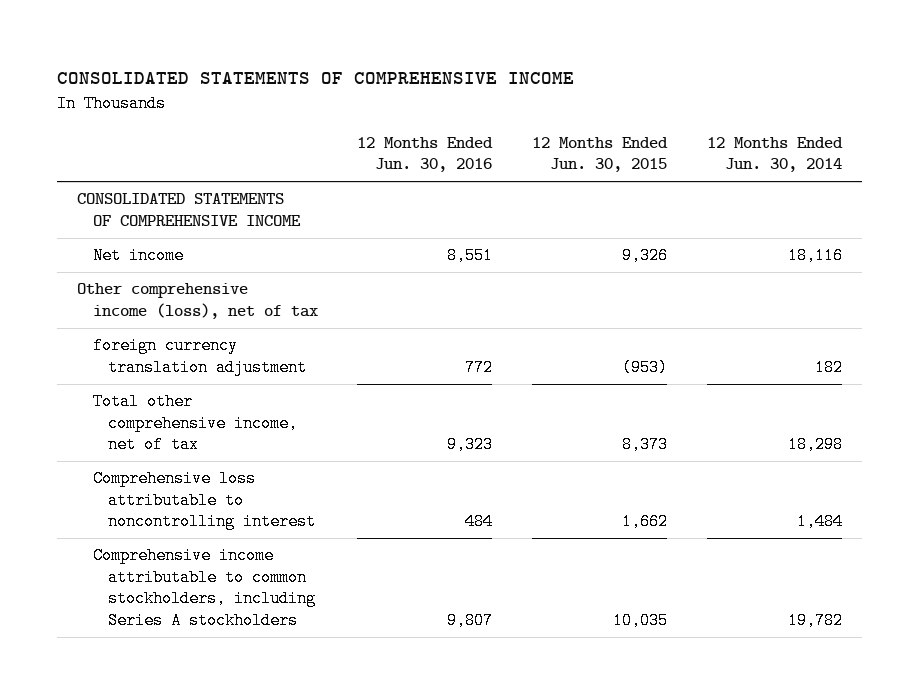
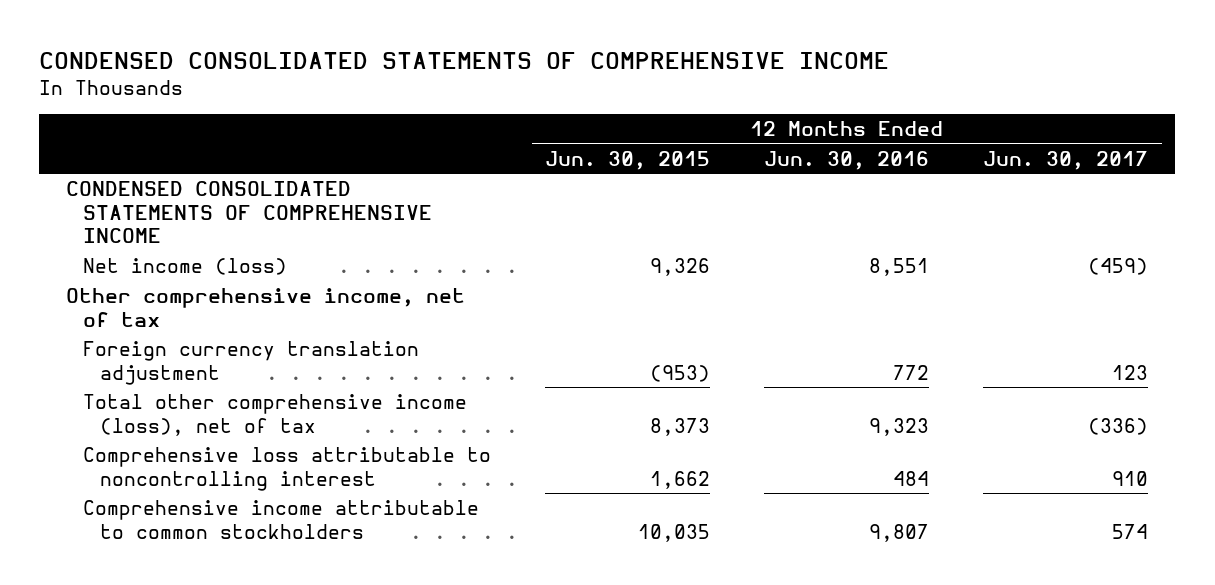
- CONSOLIDATED STATEMENTS OF COMPREHENSIVE INCOME
+ CONDENSED CONSOLIDATED STATEMENTS OF COMPREHENSIVE INCOME
- | 12 Months Ended Jun. 30, 2016 | 12 Months Ended Jun. 30, 2015 | 12 Months Ended Jun. 30, 2014
+ | 12 Months Ended Jun. 30, 2015 | 12 Months Ended Jun. 30, 2016 | 12 Months Ended Jun. 30, 2017
- CONSOLIDATED STATEMENTS OF COMPREHENSIVE INCOME
- Net income | 8,551 | 9,326 | 18,116
- Other comprehensive income (loss), net of tax
- foreign currency translation adjustment | 772 | (953) | 182
- Total other comprehensive income, net of tax | 9,323 | 8,373 | 18,298
+ CONDENSED CONSOLIDATED STATEMENTS OF COMPREHENSIVE INCOME
+ Net income (loss) | 9,326 | 8,551 | (459)
+ Other comprehensive income, net of tax
+ Foreign currency translation adjustment | (953) | 772 | 123
+ Total other comprehensive income (loss), net of tax | 8,373 | 9,323 | (336)
- Comprehensive income attributable to common stockholders, including Series A stockholders | 9,807 | 10,035 | 19,782
+ Comprehensive income attributable to common stockholders | 10,035 | 9,807 | 574

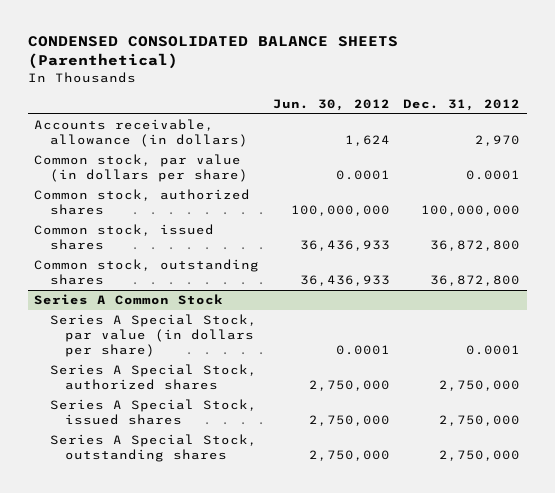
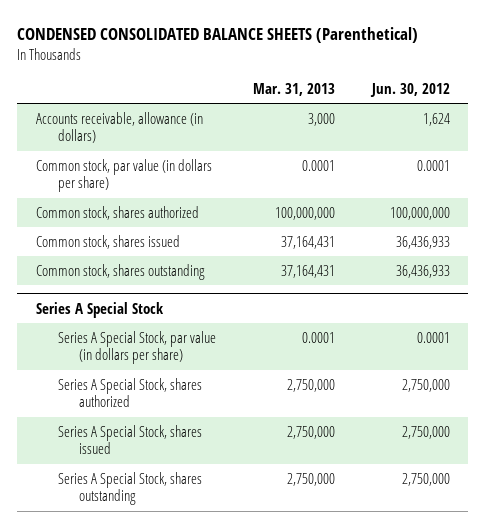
- | Jun. 30, 2012 | Dec. 31, 2012
+ | Mar. 31, 2013 | Jun. 30, 2012
- Common stock, authorized shares | 100,000,000 | 100,000,000
- Common stock, issued shares | 36,436,933 | 36,872,800
- Common stock, outstanding shares | 36,436,933 | 36,872,800
- Series A Common Stock
+ Common stock, shares authorized | 100,000,000 | 100,000,000
+ Common stock, shares issued | 37,164,431 | 36,436,933
+ Common stock, shares outstanding | 37,164,431 | 36,436,933
+ Series A Special Stock
- Series A Special Stock, authorized shares | 2,750,000 | 2,750,000
- Series A Special Stock, issued shares | 2,750,000 | 2,750,000
- Series A Special Stock, outstanding shares | 2,750,000 | 2,750,000
+ Series A Special Stock, shares authorized | 2,750,000 | 2,750,000
+ Series A Special Stock, shares issued | 2,750,000 | 2,750,000
+ Series A Special Stock, shares outstanding | 2,750,000 | 2,750,000

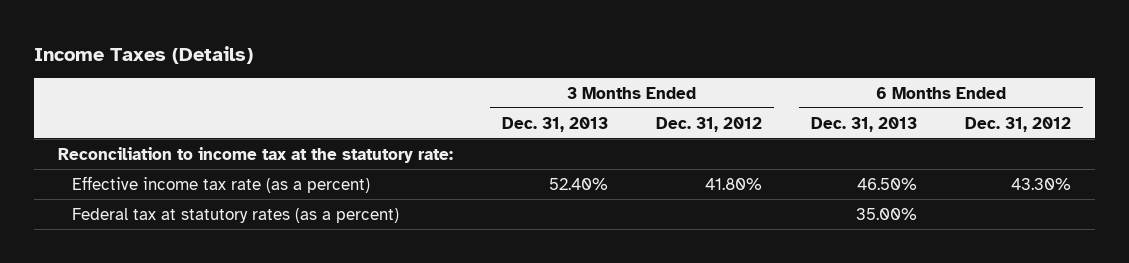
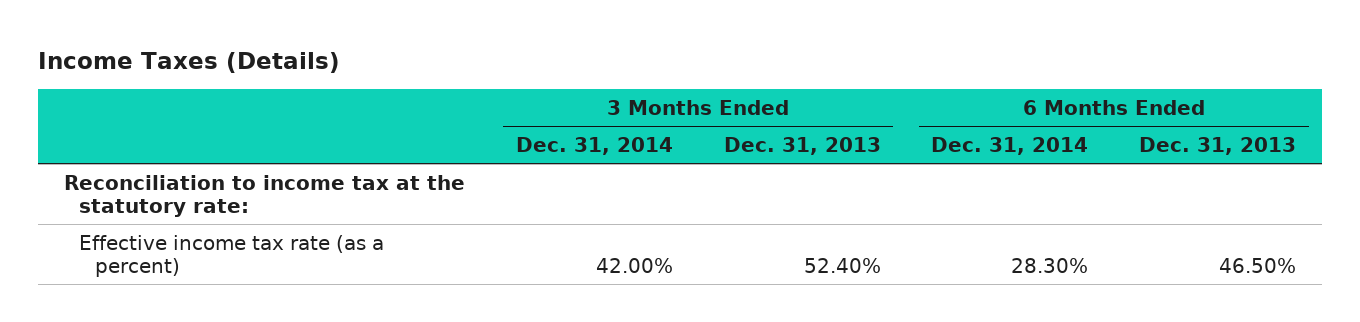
- | 3 Months Ended Dec. 31, 2013 | 3 Months Ended Dec. 31, 2012 | 6 Months Ended Dec. 31, 2013 | 6 Months Ended Dec. 31, 2012
+ | 3 Months Ended Dec. 31, 2014 | 3 Months Ended Dec. 31, 2013 | 6 Months Ended Dec. 31, 2014 | 6 Months Ended Dec. 31, 2013
- Federal tax at statutory rates (as a percent) | | | 35.00% |

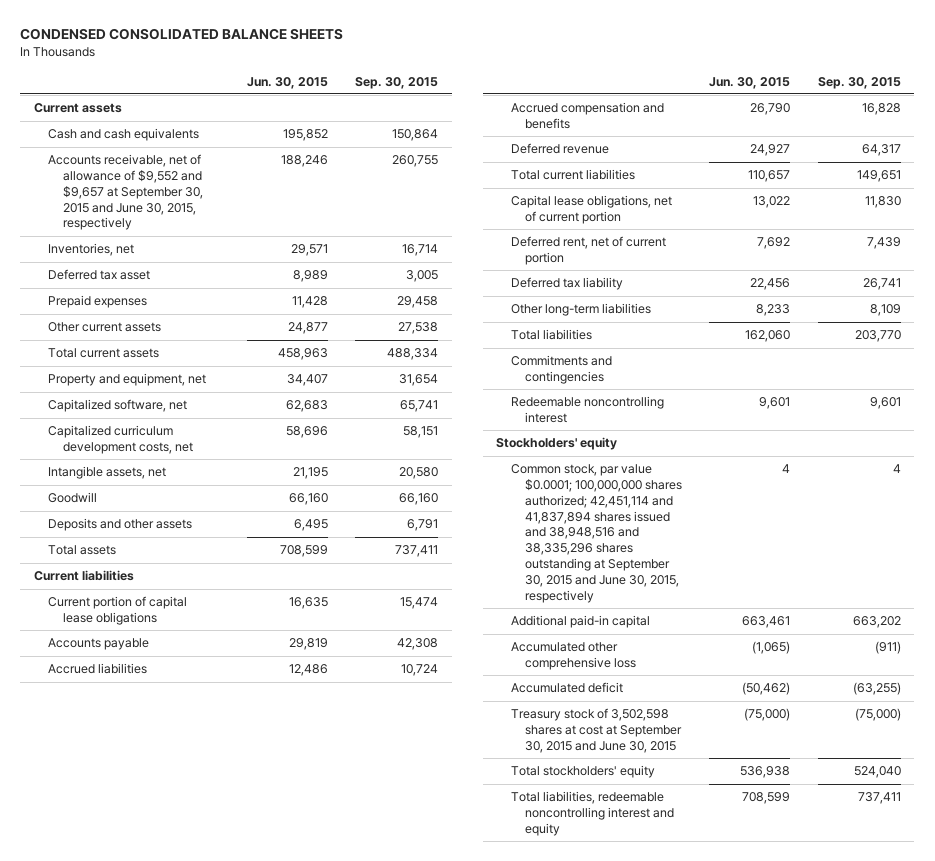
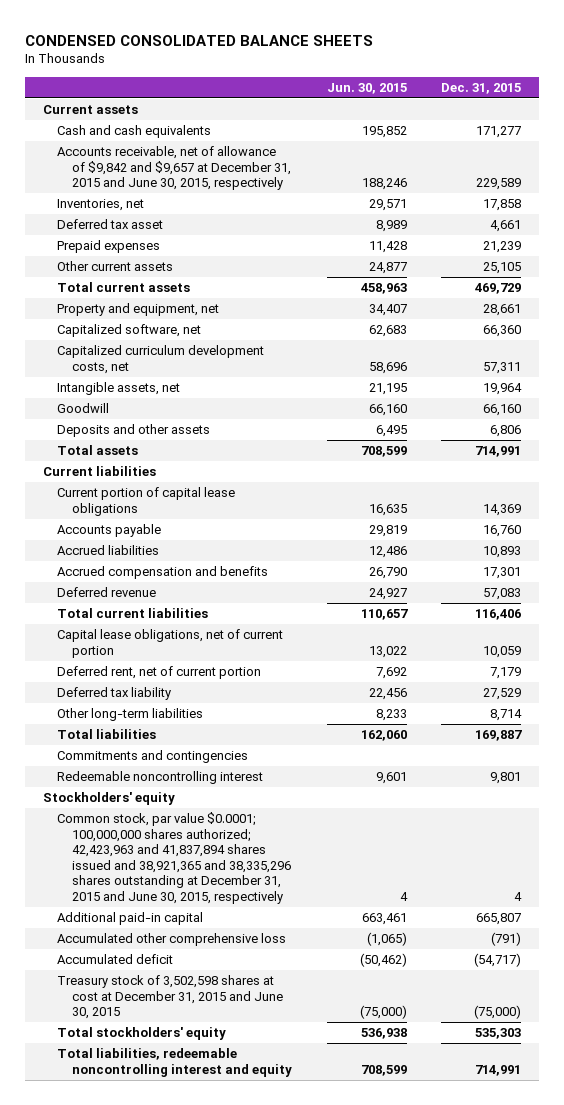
- | Jun. 30, 2015 | Sep. 30, 2015
+ | Jun. 30, 2015 | Dec. 31, 2015
- Accounts receivable, net of allowance of $9,552 and $9,657 at September 30, 2015 and June 30, 2015, respectively | 188,246 | 260,755
+ Accounts receivable, net of allowance of $9,842 and $9,657 at December 31, 2015 and June 30, 2015, respectively | 188,246 | 229,589
- Common stock, par value $0.0001; 100,000,000 shares authorized; 42,451,114 and 41,837,894 shares issued and 38,948,516 and 38,335,296 shares outstanding at September 30, 2015 and June 30, 2015, respectively | 4 | 4
+ Common stock, par value $0.0001; 100,000,000 shares authorized; 42,423,963 and 41,837,894 shares issued and 38,921,365 and 38,335,296 shares outstanding at December 31, 2015 and June 30, 2015, respectively | 4 | 4
- Treasury stock of 3,502,598 shares at cost at September 30, 2015 and June 30, 2015 | (75,000) | (75,000)
+ Treasury stock of 3,502,598 shares at cost at December 31, 2015 and June 30, 2015 | (75,000) | (75,000)

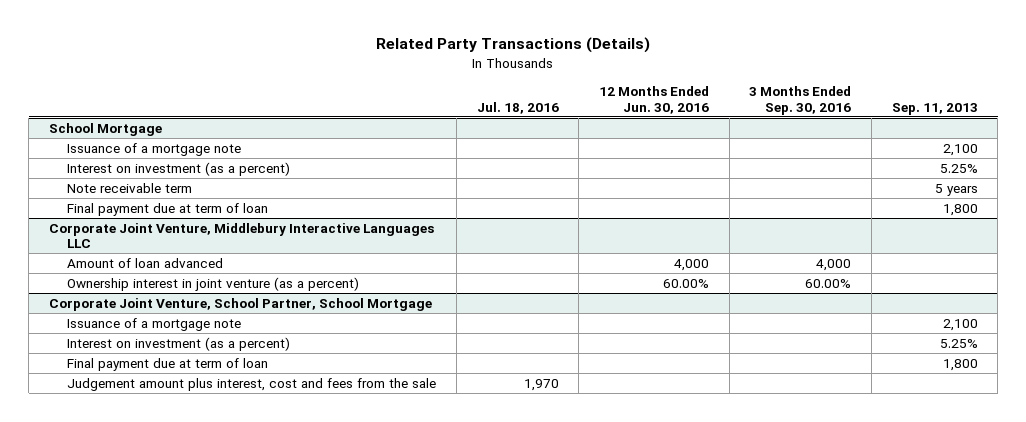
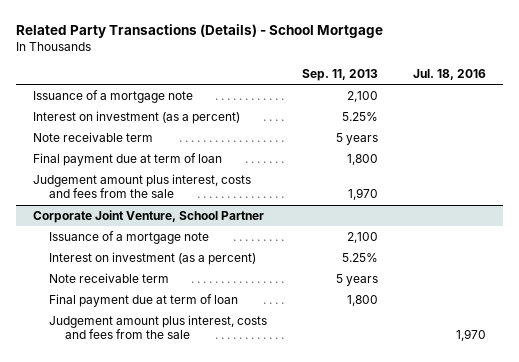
- Related Party Transactions (Details)
+ Related Party Transactions (Details) - School Mortgage
- | Jul. 18, 2016 | 12 Months Ended Jun. 30, 2016 | 3 Months Ended Sep. 30, 2016 | Sep. 11, 2013
+ | Sep. 11, 2013 | Jul. 18, 2016
- School Mortgage
- Corporate Joint Venture, Middlebury Interactive Languages LLC
- Amount of loan advanced | | 4,000 | 4,000 |
- Ownership interest in joint venture (as a percent) | | 60.00% | 60.00% |
- Corporate Joint Venture, School Partner, School Mortgage
+ Judgement amount plus interest, costs and fees from the sale | 1,970 |
+ Corporate Joint Venture, School Partner
+ Note receivable term | 5 years |
- Judgement amount plus interest, cost and fees from the sale | 1,970 | | |
+ Judgement amount plus interest, costs and fees from the sale | | 1,970

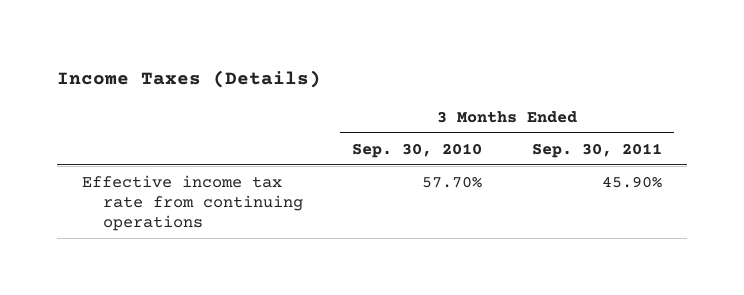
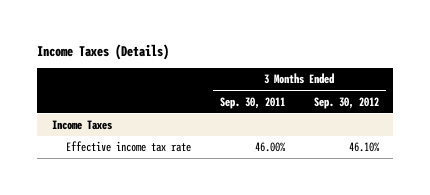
- | 3 Months Ended Sep. 30, 2010 | 3 Months Ended Sep. 30, 2011
+ | 3 Months Ended Sep. 30, 2011 | 3 Months Ended Sep. 30, 2012
- Effective income tax rate from continuing operations | 57.70% | 45.90%
+ Income Taxes
+ Effective income tax rate | 46.00% | 46.10%

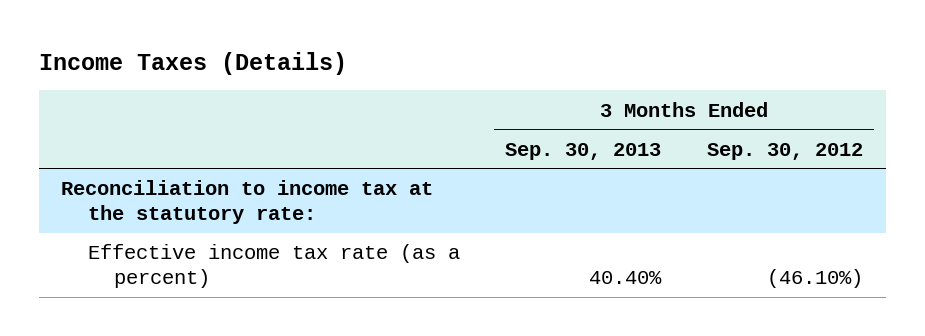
- | 3 Months Ended Sep. 30, 2011 | 3 Months Ended Sep. 30, 2012
+ | 3 Months Ended Sep. 30, 2013 | 3 Months Ended Sep. 30, 2012
- Income Taxes
- Effective income tax rate | 46.00% | 46.10%
+ Reconciliation to income tax at the statutory rate:
+ Effective income tax rate (as a percent) | 40.40% | (46.10%)

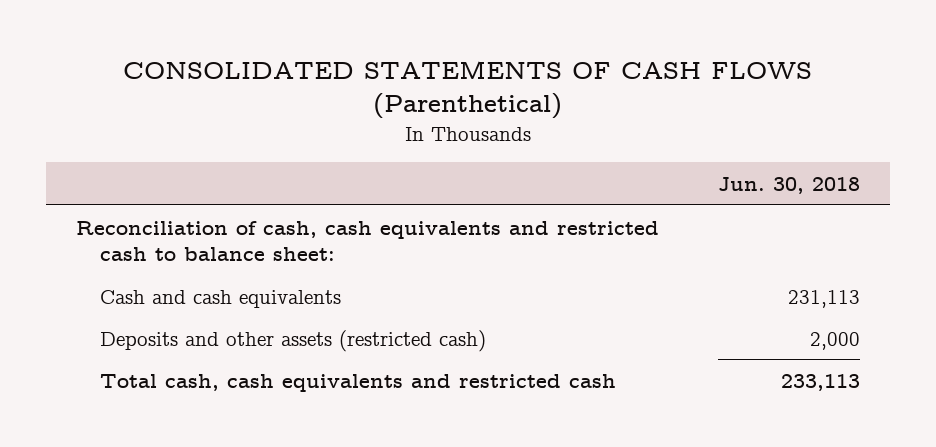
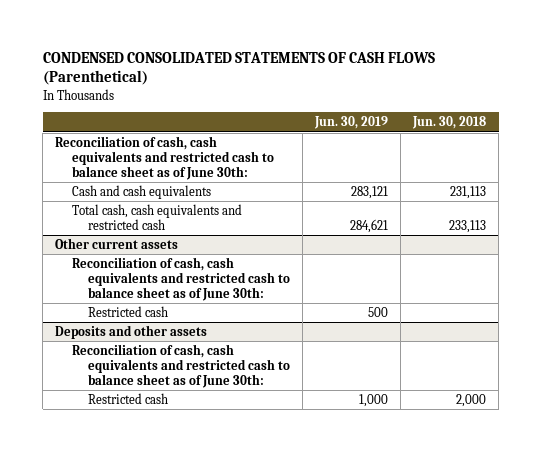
- CONSOLIDATED STATEMENTS OF CASH FLOWS (Parenthetical)
+ CONDENSED CONSOLIDATED STATEMENTS OF CASH FLOWS (Parenthetical)
- | Jun. 30, 2018
+ | Jun. 30, 2019 | Jun. 30, 2018
- Reconciliation of cash, cash equivalents and restricted cash to balance sheet:
+ Reconciliation of cash, cash equivalents and restricted cash to balance sheet as of June 30th:
- Deposits and other assets (restricted cash) | 2,000
+ Other current assets
+ Reconciliation of cash, cash equivalents and restricted cash to balance sheet as of June 30th:
+ Restricted cash | 500 |
+ Deposits and other assets
+ Reconciliation of cash, cash equivalents and restricted cash to balance sheet as of June 30th:
+ Restricted cash | 1,000 | 2,000

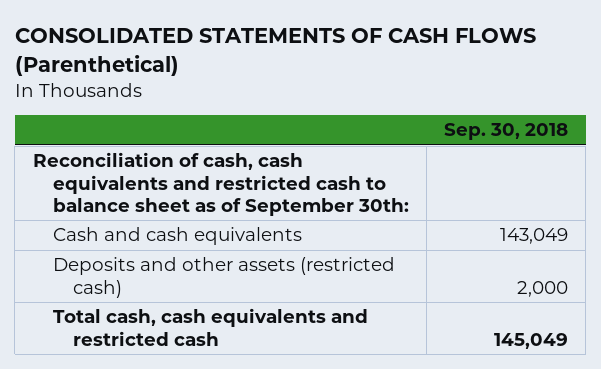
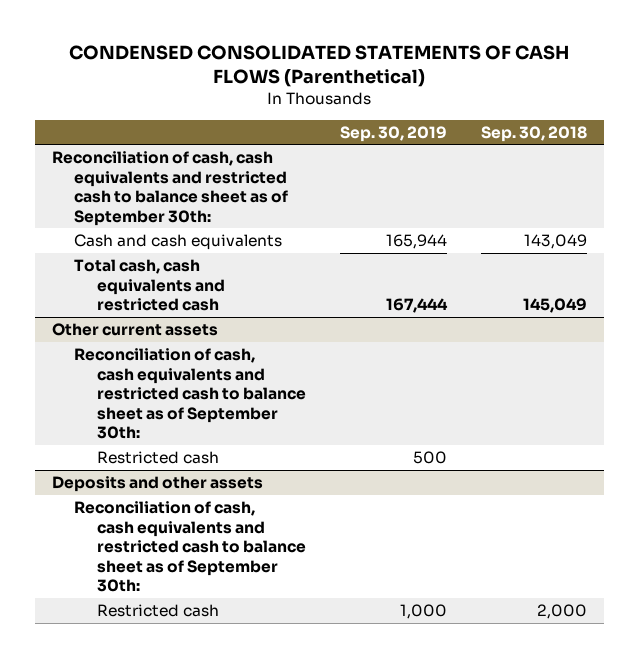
- CONSOLIDATED STATEMENTS OF CASH FLOWS (Parenthetical)
+ CONDENSED CONSOLIDATED STATEMENTS OF CASH FLOWS (Parenthetical)
- | Sep. 30, 2018
+ | Sep. 30, 2019 | Sep. 30, 2018
- Deposits and other assets (restricted cash) | 2,000
+ Other current assets
+ Reconciliation of cash, cash equivalents and restricted cash to balance sheet as of September 30th:
+ Restricted cash | 500 |
+ Deposits and other assets
+ Reconciliation of cash, cash equivalents and restricted cash to balance sheet as of September 30th:
+ Restricted cash | 1,000 | 2,000

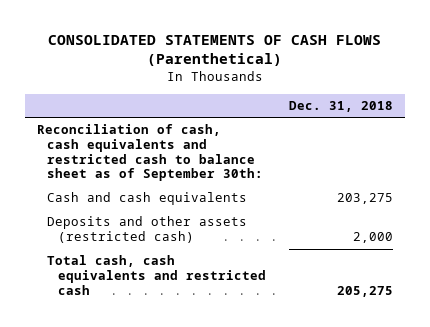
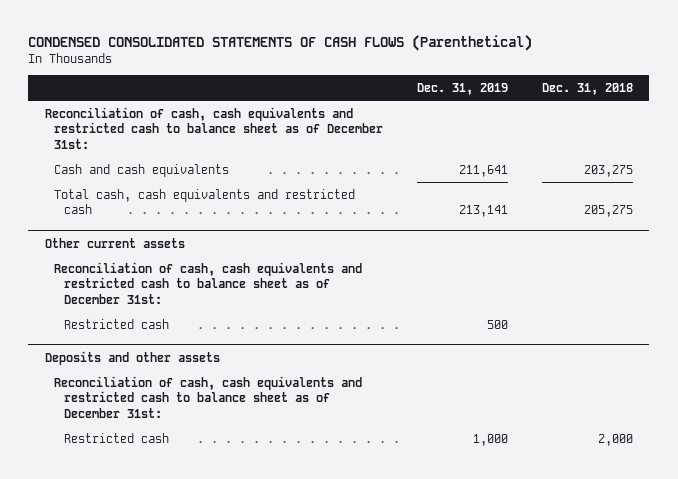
- CONSOLIDATED STATEMENTS OF CASH FLOWS (Parenthetical)
+ CONDENSED CONSOLIDATED STATEMENTS OF CASH FLOWS (Parenthetical)
- | Dec. 31, 2018
+ | Dec. 31, 2019 | Dec. 31, 2018
- Reconciliation of cash, cash equivalents and restricted cash to balance sheet as of September 30th:
+ Reconciliation of cash, cash equivalents and restricted cash to balance sheet as of December 31st:
- Deposits and other assets (restricted cash) | 2,000
+ Other current assets
+ Reconciliation of cash, cash equivalents and restricted cash to balance sheet as of December 31st:
+ Restricted cash | 500 |
+ Deposits and other assets
+ Reconciliation of cash, cash equivalents and restricted cash to balance sheet as of December 31st:
+ Restricted cash | 1,000 | 2,000

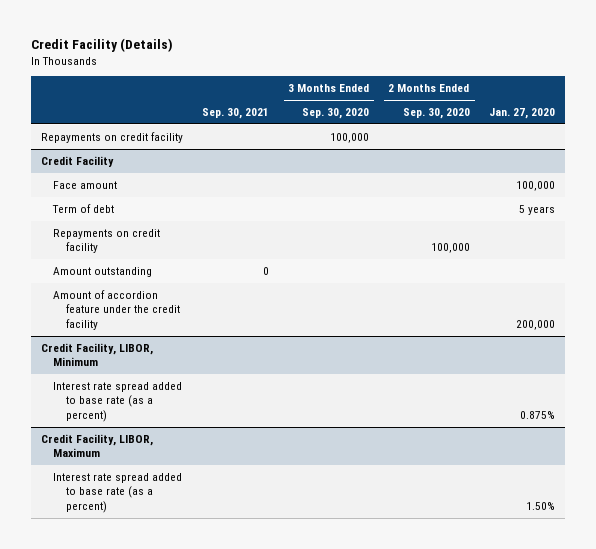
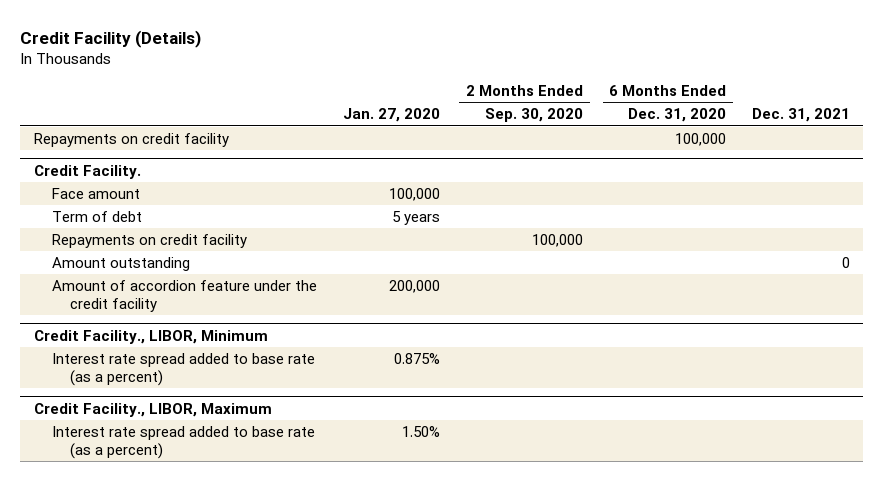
- | Sep. 30, 2021 | 3 Months Ended Sep. 30, 2020 | 2 Months Ended Sep. 30, 2020 | Jan. 27, 2020
+ | Jan. 27, 2020 | 2 Months Ended Sep. 30, 2020 | 6 Months Ended Dec. 31, 2020 | Dec. 31, 2021
- Credit Facility
+ Credit Facility.
- Credit Facility, LIBOR, Minimum
+ Credit Facility., LIBOR, Minimum
- Credit Facility, LIBOR, Maximum
+ Credit Facility., LIBOR, Maximum

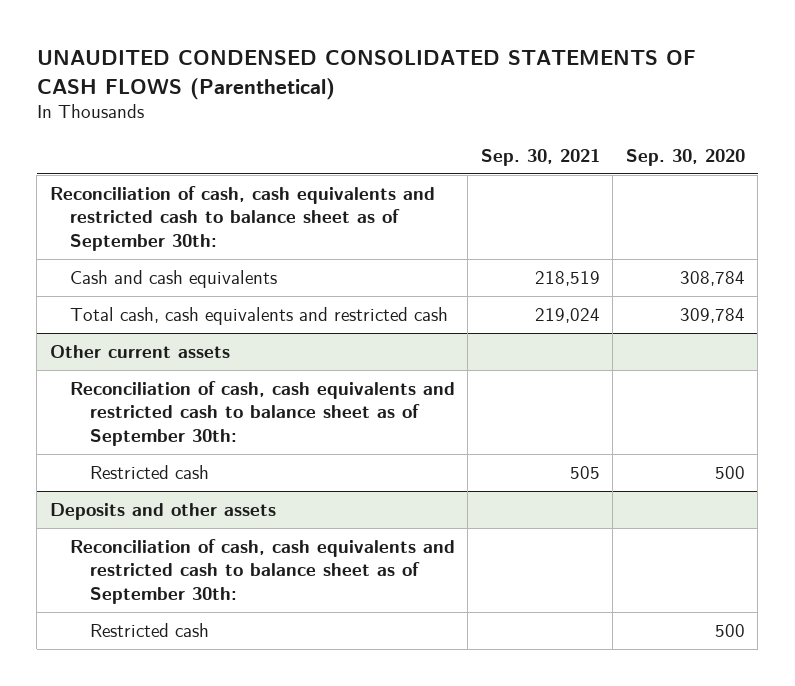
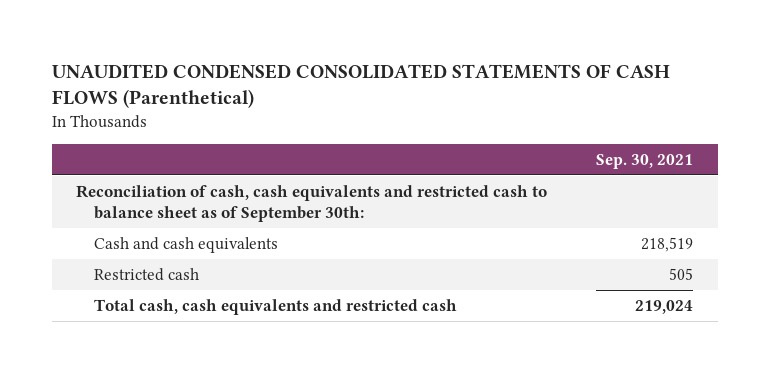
- | Sep. 30, 2021 | Sep. 30, 2020
+ | Sep. 30, 2021
- Other current assets
- Reconciliation of cash, cash equivalents and restricted cash to balance sheet as of September 30th:
- Deposits and other assets
- Reconciliation of cash, cash equivalents and restricted cash to balance sheet as of September 30th:
- Restricted cash | | 500
moved down: Total cash, cash equivalents and restricted cash | 219,024

